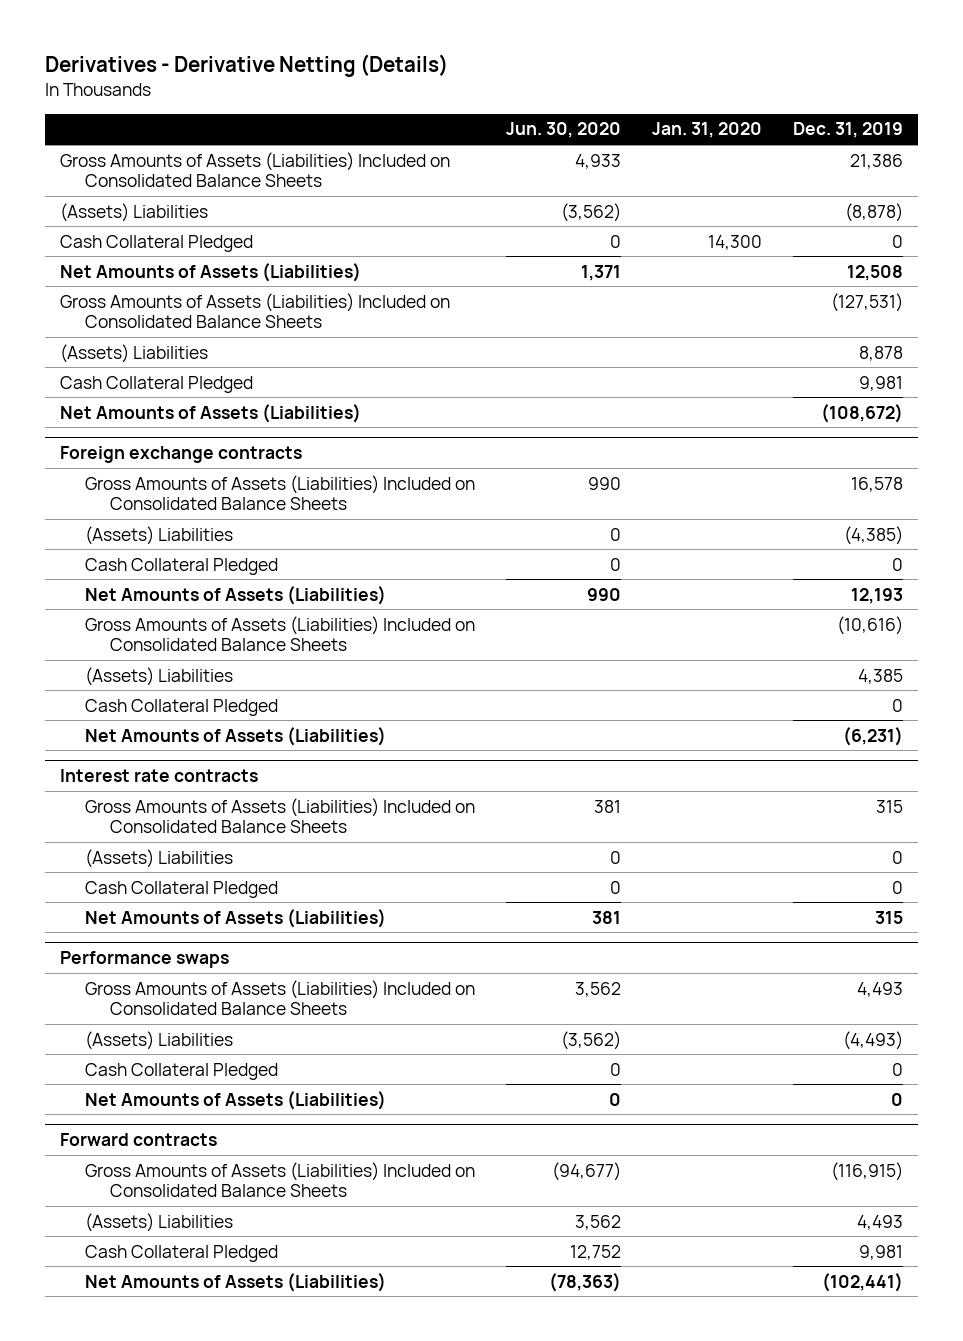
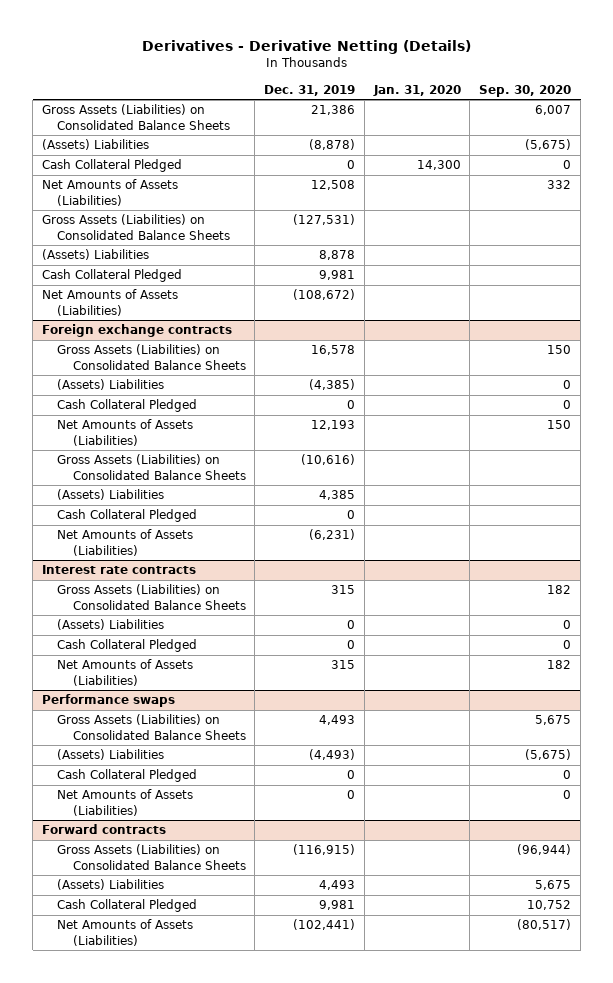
- | Jun. 30, 2020 | Jan. 31, 2020 | Dec. 31, 2019
+ | Dec. 31, 2019 | Jan. 31, 2020 | Sep. 30, 2020
- Gross Amounts of Assets (Liabilities) Included on Consolidated Balance Sheets | 4,933 | | 21,386
+ Gross Assets (Liabilities) on Consolidated Balance Sheets | 21,386 | | 6,007
- Gross Amounts of Assets (Liabilities) Included on Consolidated Balance Sheets | | | (127,531)
+ Gross Assets (Liabilities) on Consolidated Balance Sheets | (127,531) | |
@ Foreign exchange contracts
- Gross Amounts of Assets (Liabilities) Included on Consolidated Balance Sheets | 990 | | 16,578
+ Gross Assets (Liabilities) on Consolidated Balance Sheets | 16,578 | | 150
- Gross Amounts of Assets (Liabilities) Included on Consolidated Balance Sheets | | | (10,616)
+ Gross Assets (Liabilities) on Consolidated Balance Sheets | (10,616) | |
@ Interest rate contracts
- Gross Amounts of Assets (Liabilities) Included on Consolidated Balance Sheets | 381 | | 315
+ Gross Assets (Liabilities) on Consolidated Balance Sheets | 315 | | 182
@ Performance swaps
- Gross Amounts of Assets (Liabilities) Included on Consolidated Balance Sheets | 3,562 | | 4,493
+ Gross Assets (Liabilities) on Consolidated Balance Sheets | 4,493 | | 5,675
@ Forward contracts
- Gross Amounts of Assets (Liabilities) Included on Consolidated Balance Sheets | (94,677) | | (116,915)
+ Gross Assets (Liabilities) on Consolidated Balance Sheets | (116,915) | | (96,944)

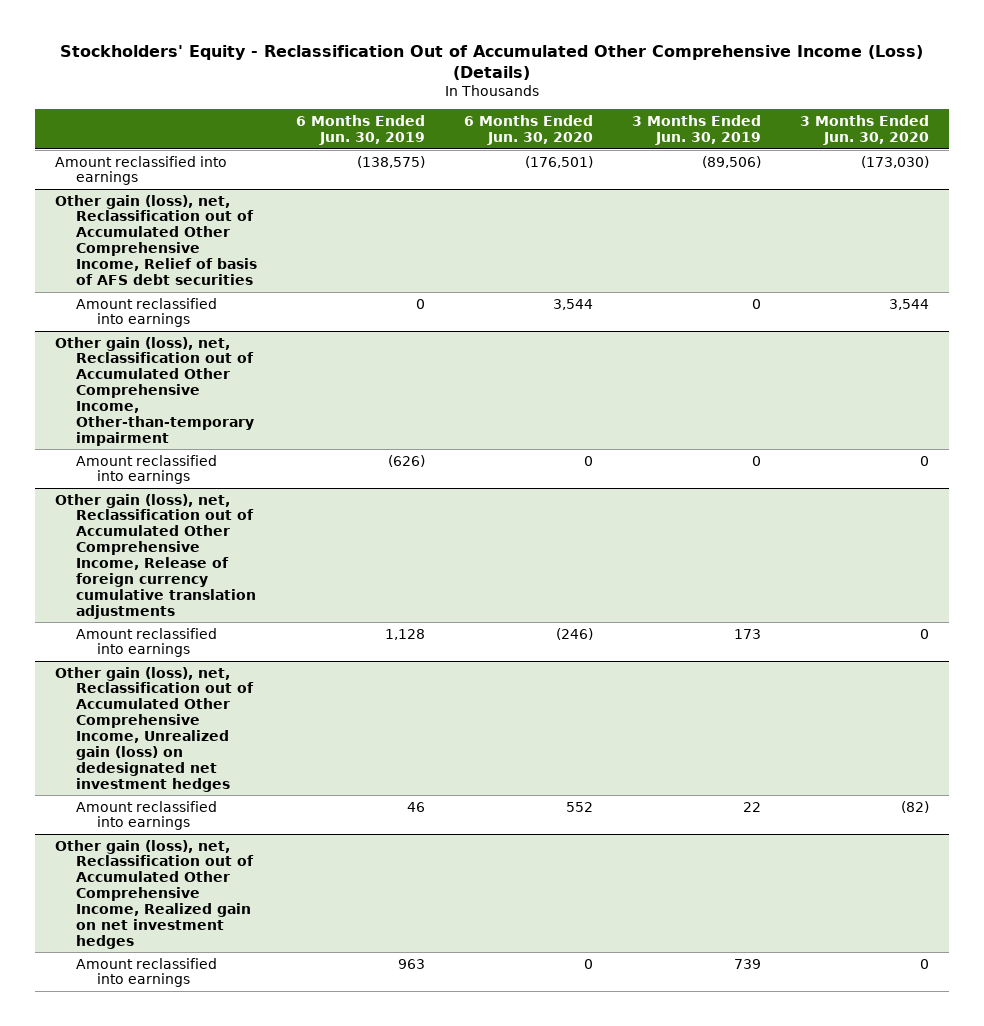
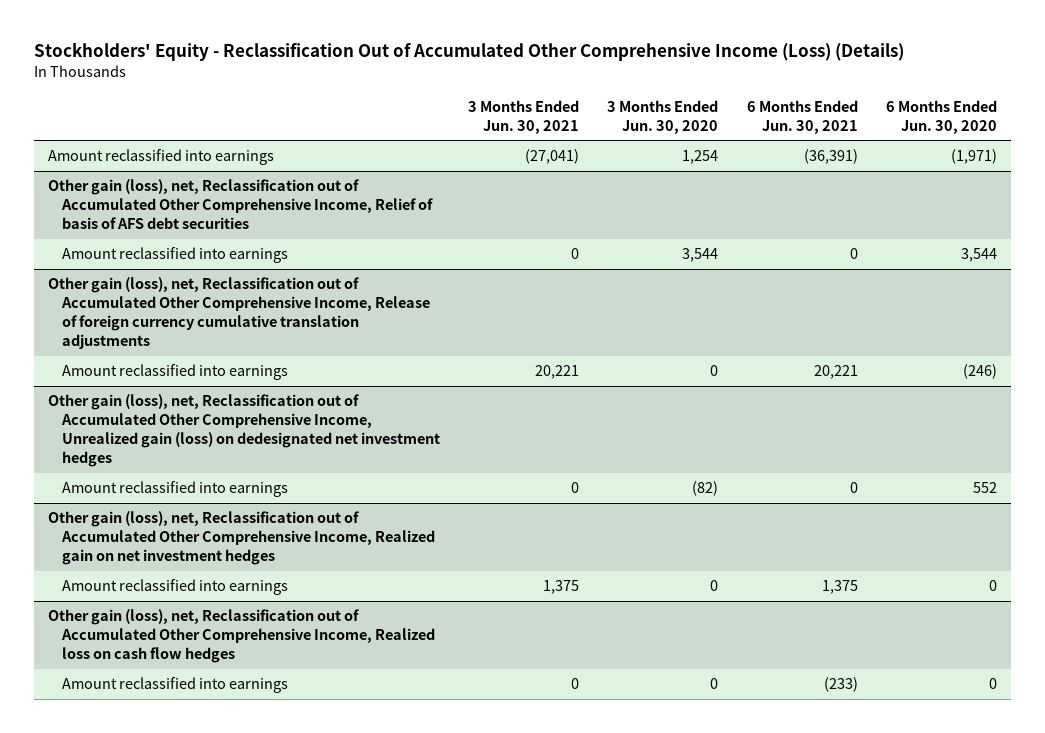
- | 6 Months Ended Jun. 30, 2019 | 6 Months Ended Jun. 30, 2020 | 3 Months Ended Jun. 30, 2019 | 3 Months Ended Jun. 30, 2020
+ | 3 Months Ended Jun. 30, 2021 | 3 Months Ended Jun. 30, 2020 | 6 Months Ended Jun. 30, 2021 | 6 Months Ended Jun. 30, 2020
- Amount reclassified into earnings | (138,575) | (176,501) | (89,506) | (173,030)
+ Amount reclassified into earnings | (27,041) | 1,254 | (36,391) | (1,971)
- Other gain (loss), net, Reclassification out of Accumulated Other Comprehensive Income, Other-than-temporary impairment
- Amount reclassified into earnings | (626) | 0 | 0 | 0
+ Other gain (loss), net, Reclassification out of Accumulated Other Comprehensive Income, Realized loss on cash flow hedges
+ Amount reclassified into earnings | 0 | 0 | (233) | 0

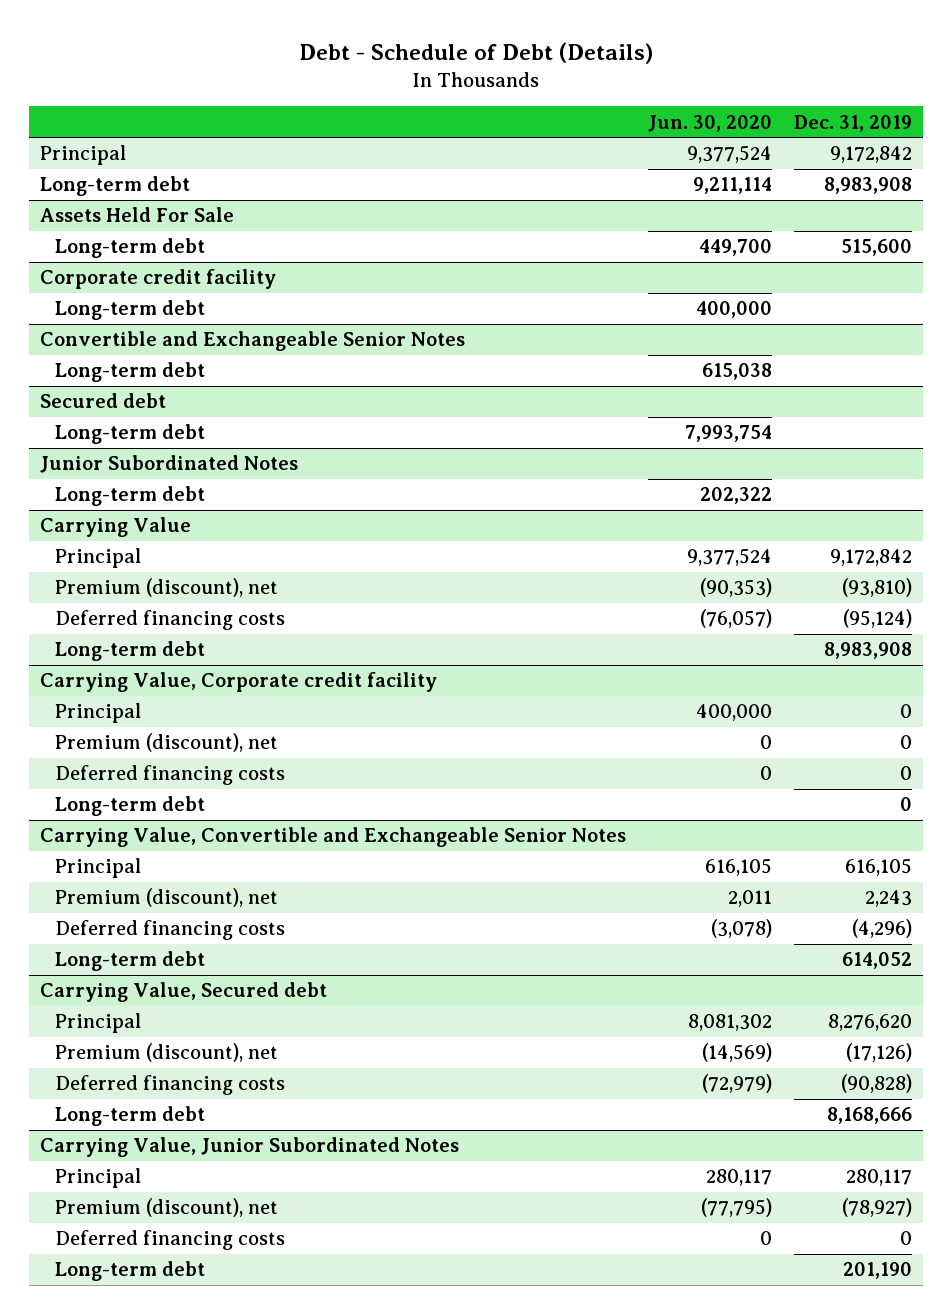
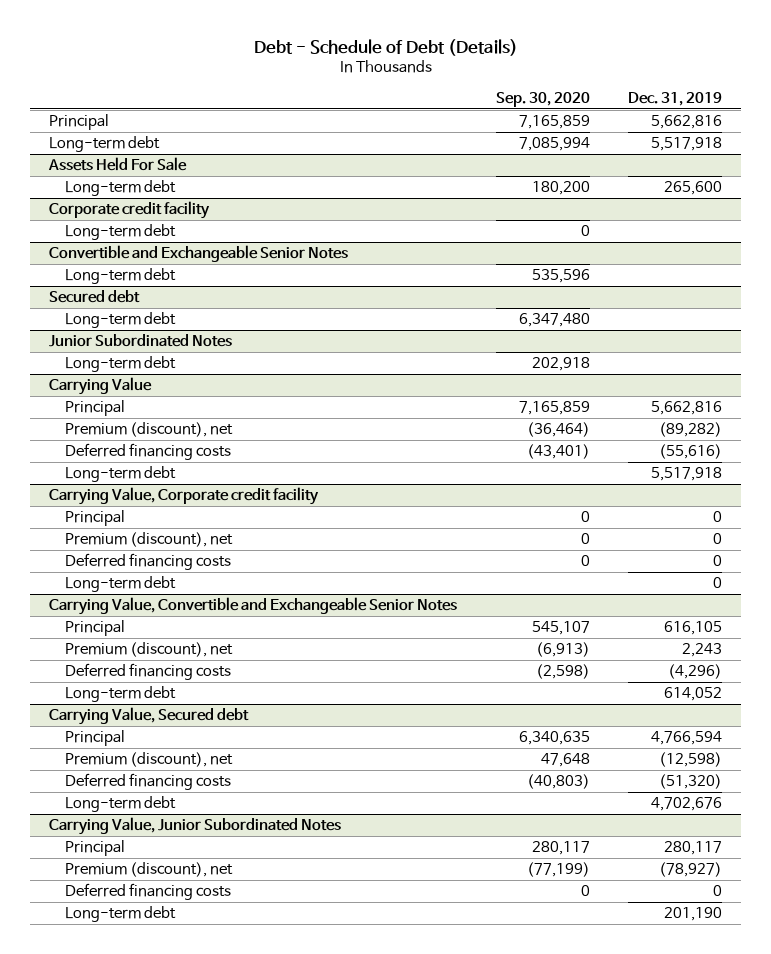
- | Jun. 30, 2020 | Dec. 31, 2019
+ | Sep. 30, 2020 | Dec. 31, 2019
- Principal | 9,377,524 | 9,172,842
- Long-term debt | 9,211,114 | 8,983,908
+ Principal | 7,165,859 | 5,662,816
+ Long-term debt | 7,085,994 | 5,517,918
@ Assets Held For Sale
- Long-term debt | 449,700 | 515,600
+ Long-term debt | 180,200 | 265,600
@ Carrying Value
- Principal | 9,377,524 | 9,172,842
- Premium (discount), net | (90,353) | (93,810)
- Deferred financing costs | (76,057) | (95,124)
- Long-term debt | | 8,983,908
+ Principal | 7,165,859 | 5,662,816
+ Premium (discount), net | (36,464) | (89,282)
+ Deferred financing costs | (43,401) | (55,616)
+ Long-term debt | | 5,517,918
@ Carrying Value, Secured debt
- Principal | 8,081,302 | 8,276,620
- Premium (discount), net | (14,569) | (17,126)
- Deferred financing costs | (72,979) | (90,828)
- Long-term debt | | 8,168,666
+ Principal | 6,340,635 | 4,766,594
+ Premium (discount), net | 47,648 | (12,598)
+ Deferred financing costs | (40,803) | (51,320)
+ Long-term debt | | 4,702,676

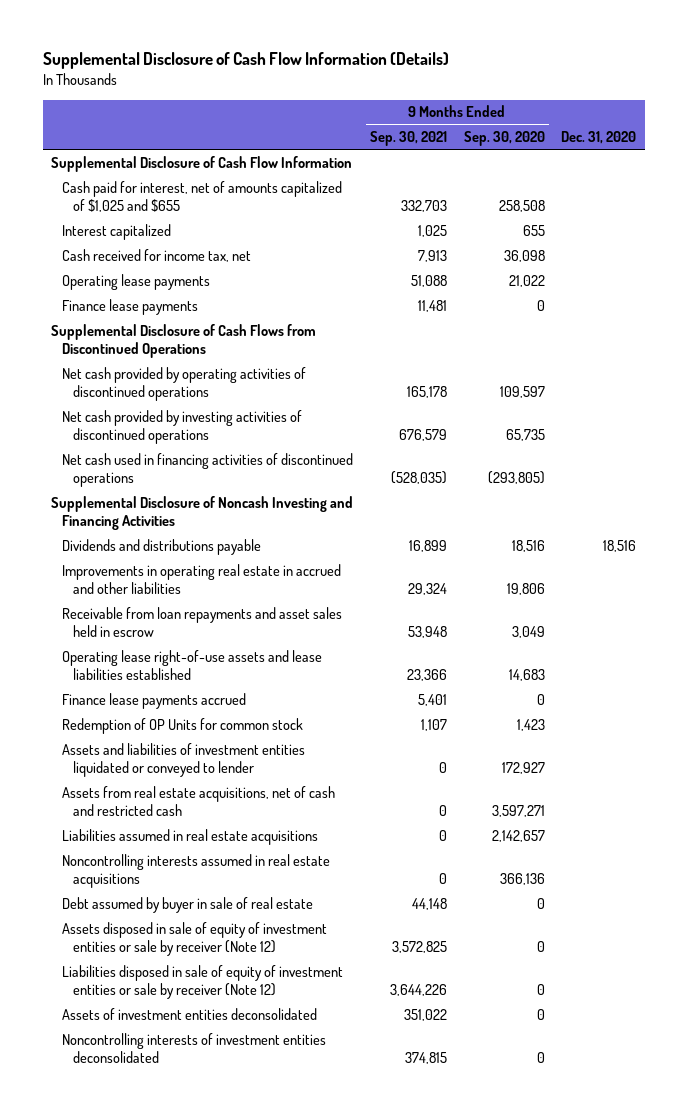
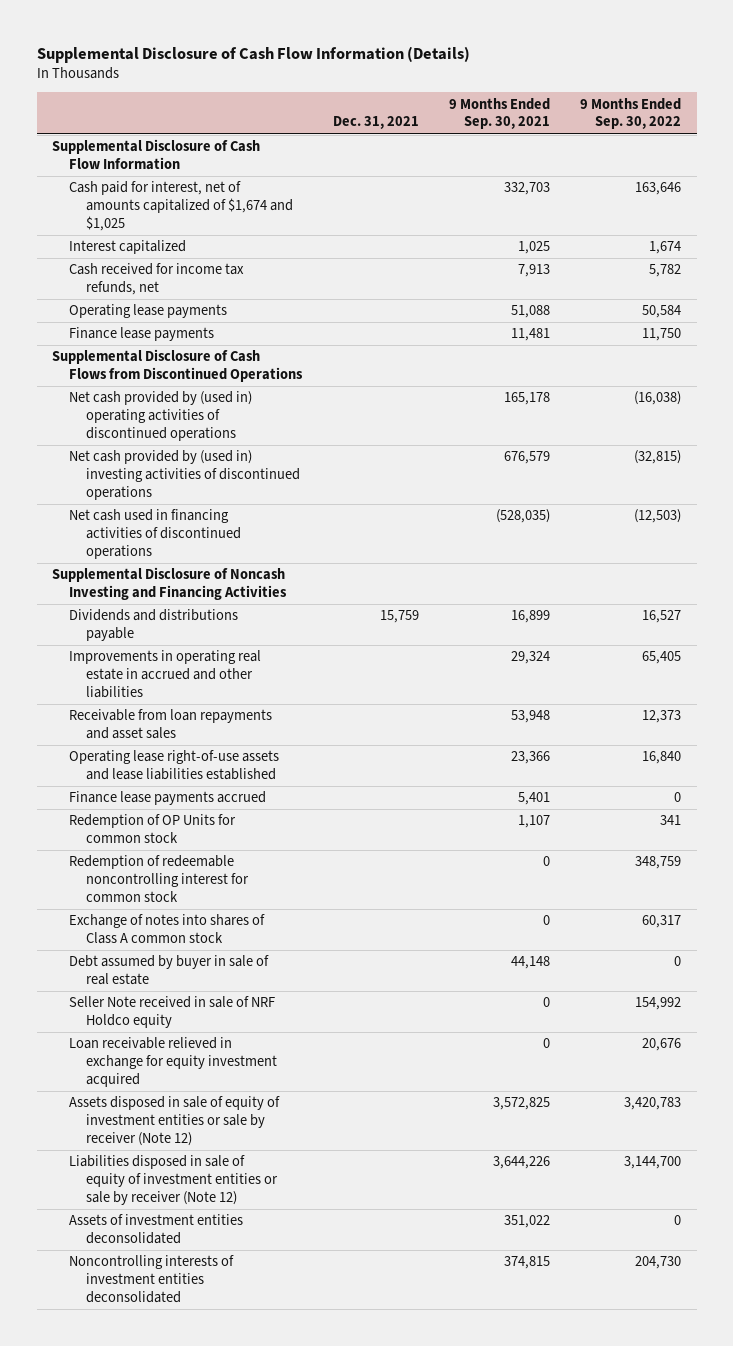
- | 9 Months Ended Sep. 30, 2021 | 9 Months Ended Sep. 30, 2020 | Dec. 31, 2020
+ | Dec. 31, 2021 | 9 Months Ended Sep. 30, 2021 | 9 Months Ended Sep. 30, 2022
- Cash paid for interest, net of amounts capitalized of $1,025 and $655 | 332,703 | 258,508 |
+ Cash paid for interest, net of amounts capitalized of $1,674 and $1,025 | | 332,703 | 163,646
- Cash received for income tax, net | 7,913 | 36,098 |
+ Cash received for income tax refunds, net | | 7,913 | 5,782
- Net cash provided by operating activities of discontinued operations | 165,178 | 109,597 |
- Net cash provided by investing activities of discontinued operations | 676,579 | 65,735 |
+ Net cash provided by (used in) operating activities of discontinued operations | | 165,178 | (16,038)
+ Net cash provided by (used in) investing activities of discontinued operations | | 676,579 | (32,815)
- Receivable from loan repayments and asset sales held in escrow | 53,948 | 3,049 |
+ Receivable from loan repayments and asset sales | | 53,948 | 12,373
- Assets and liabilities of investment entities liquidated or conveyed to lender | 0 | 172,927 |
- Assets from real estate acquisitions, net of cash and restricted cash | 0 | 3,597,271 |
- Liabilities assumed in real estate acquisitions | 0 | 2,142,657 |
- Noncontrolling interests assumed in real estate acquisitions | 0 | 366,136 |
+ Redemption of redeemable noncontrolling interest for common stock | | 0 | 348,759
+ Exchange of notes into shares of Class A common stock | | 0 | 60,317
+ Seller Note received in sale of NRF Holdco equity | | 0 | 154,992
+ Loan receivable relieved in exchange for equity investment acquired | | 0 | 20,676

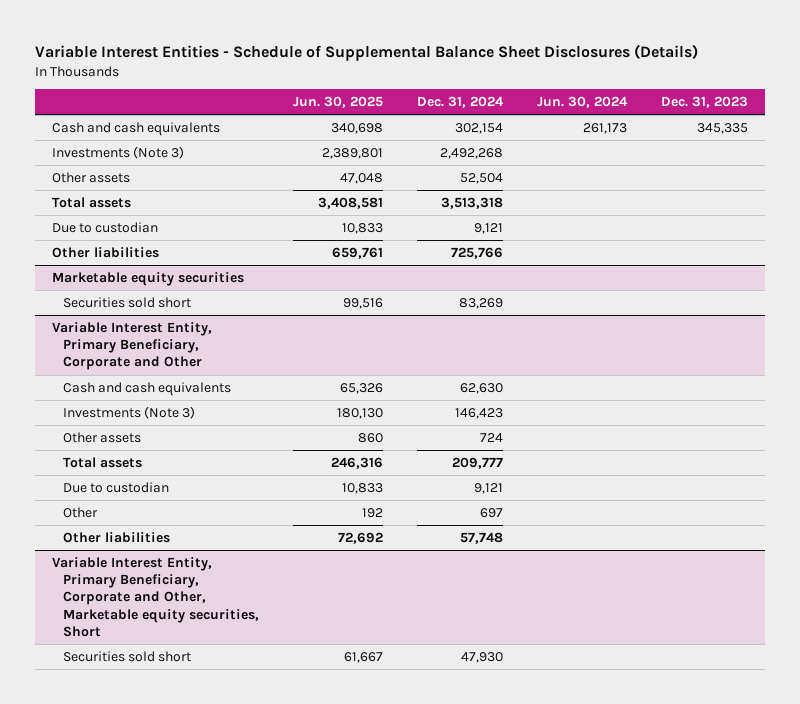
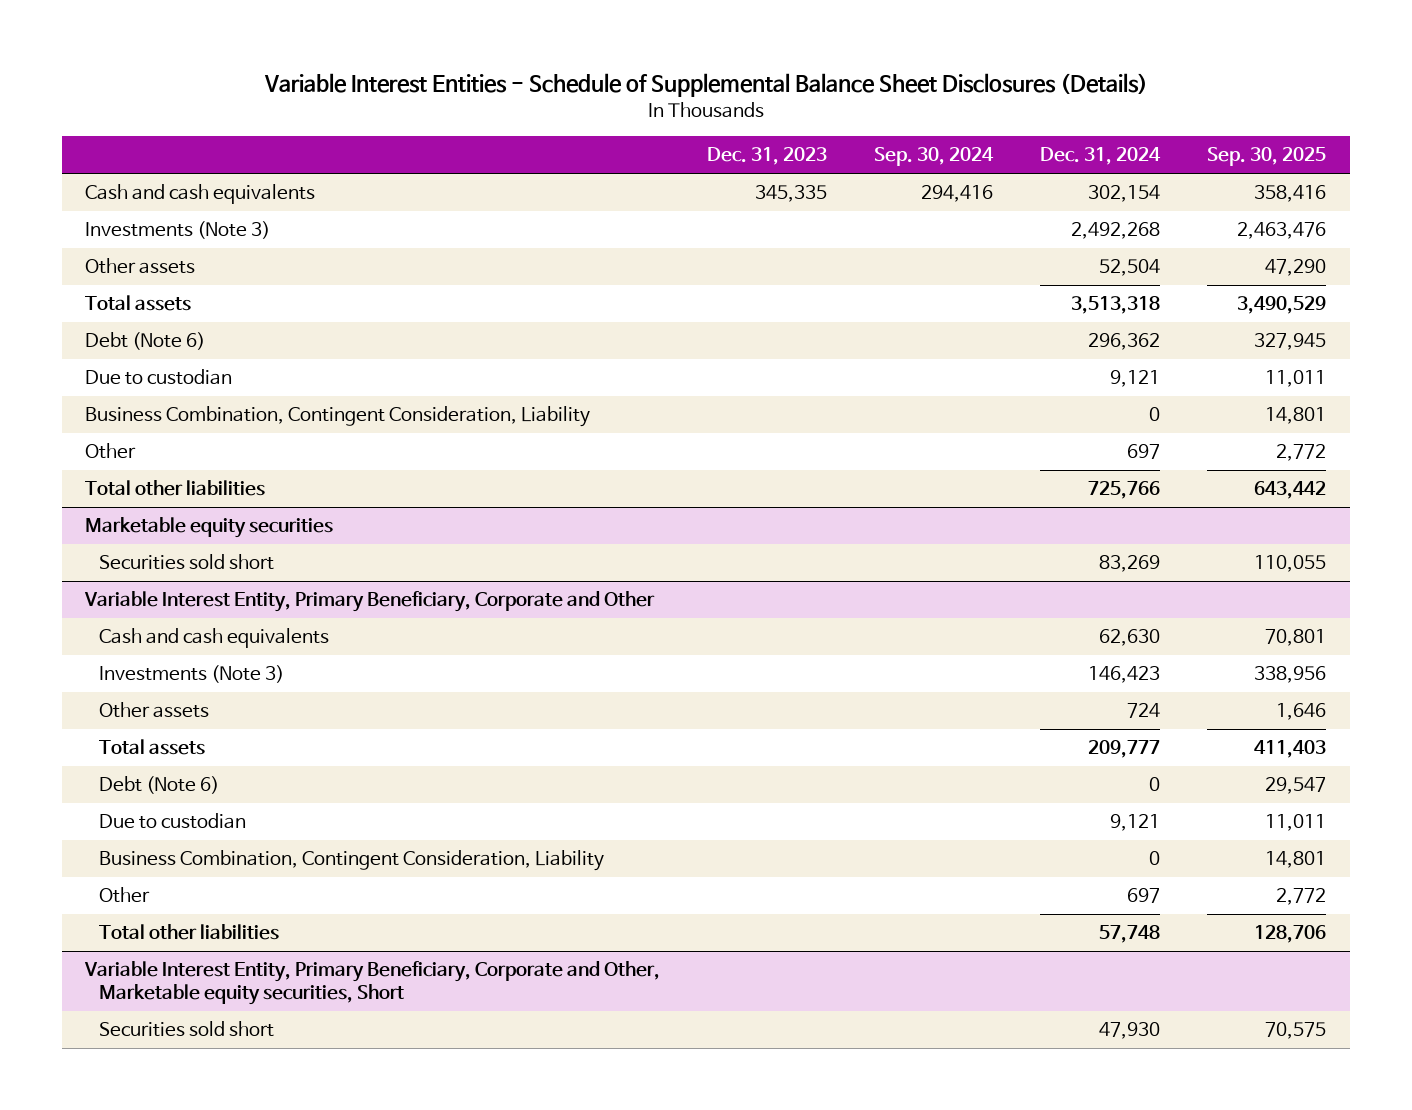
- | Jun. 30, 2025 | Dec. 31, 2024 | Jun. 30, 2024 | Dec. 31, 2023
+ | Dec. 31, 2023 | Sep. 30, 2024 | Dec. 31, 2024 | Sep. 30, 2025
+ Debt (Note 6) | | | 296,362 | 327,945
- Other liabilities | 659,761 | 725,766 | |
+ Business Combination, Contingent Consideration, Liability | | | 0 | 14,801
+ Other | | | 697 | 2,772
+ Total other liabilities | | | 725,766 | 643,442
@ Variable Interest Entity, Primary Beneficiary, Corporate and Other
+ Debt (Note 6) | | | 0 | 29,547
+ Business Combination, Contingent Consideration, Liability | | | 0 | 14,801
- Other liabilities | 72,692 | 57,748 | |
+ Total other liabilities | | | 57,748 | 128,706

